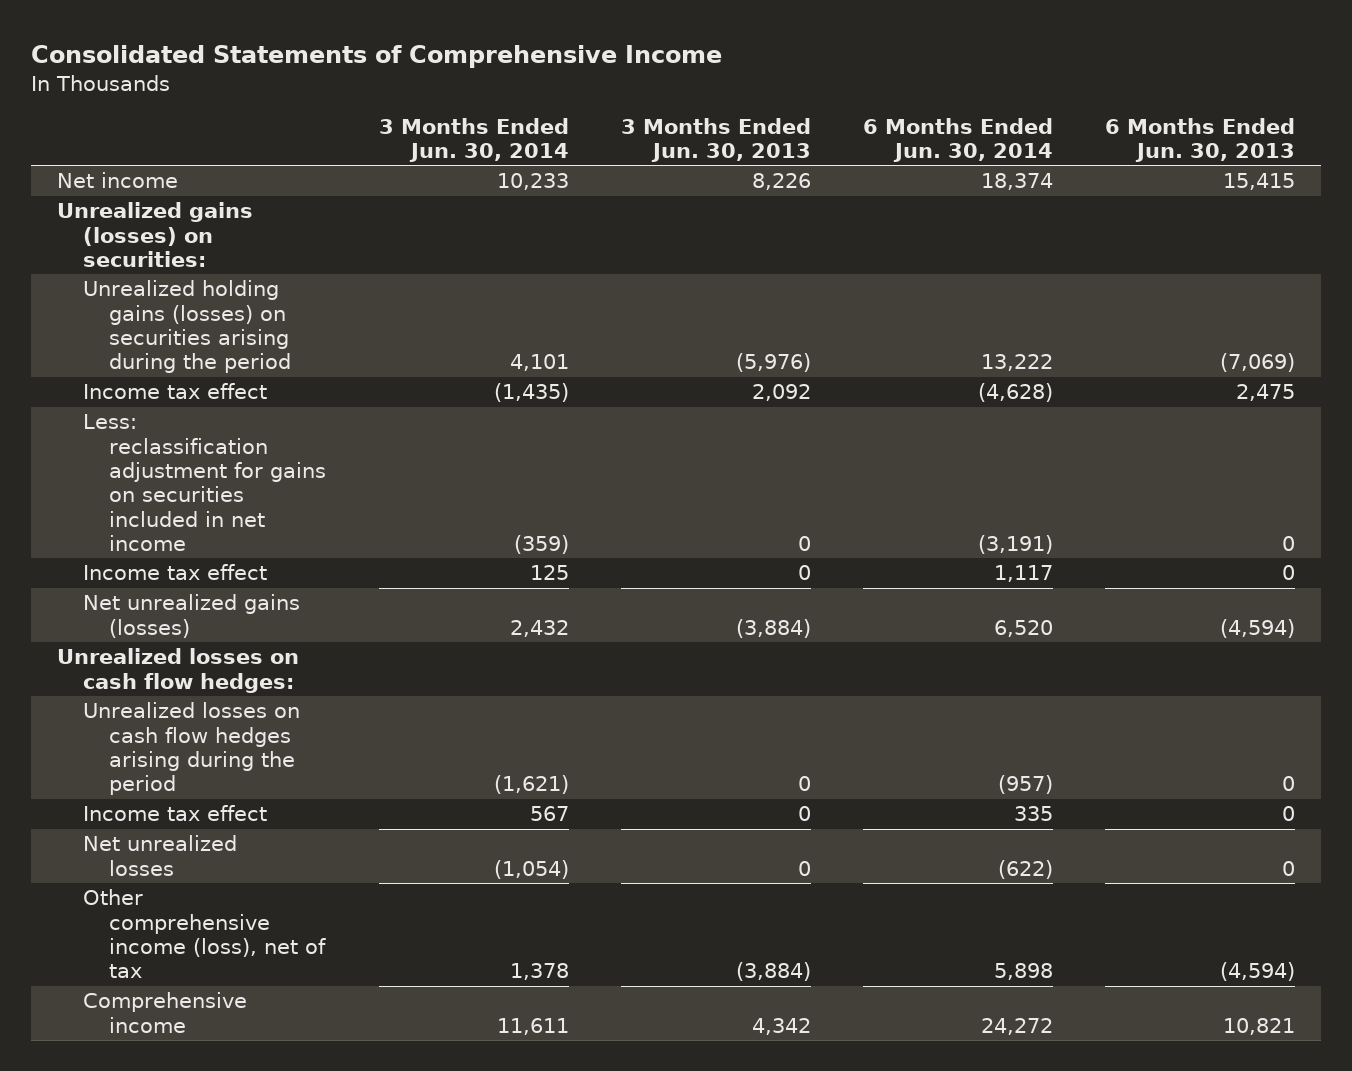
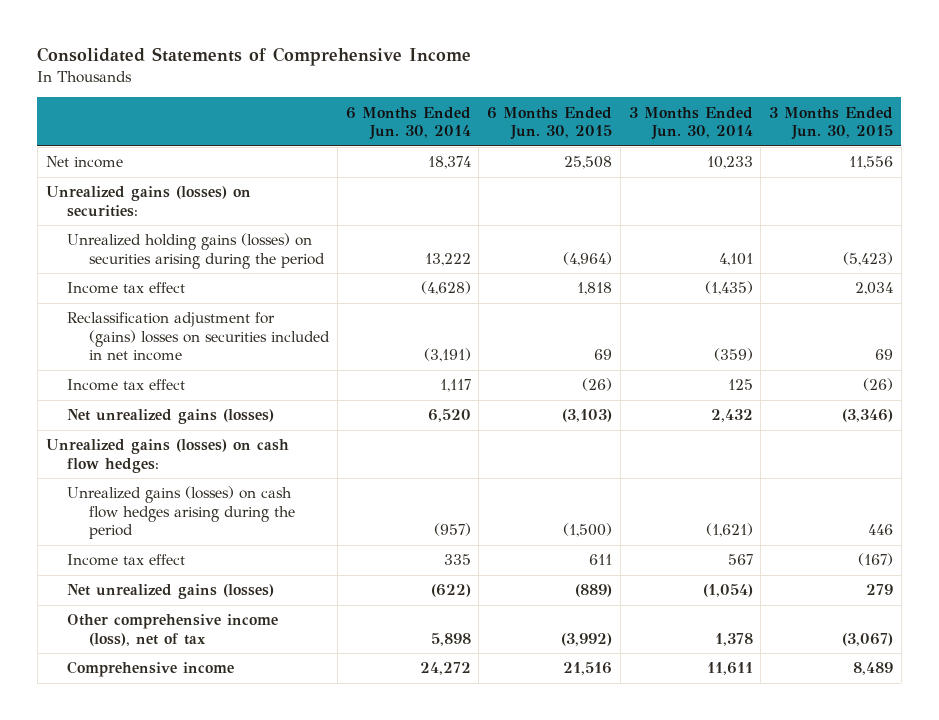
- | 3 Months Ended Jun. 30, 2014 | 3 Months Ended Jun. 30, 2013 | 6 Months Ended Jun. 30, 2014 | 6 Months Ended Jun. 30, 2013
+ | 6 Months Ended Jun. 30, 2014 | 6 Months Ended Jun. 30, 2015 | 3 Months Ended Jun. 30, 2014 | 3 Months Ended Jun. 30, 2015
- Less: reclassification adjustment for gains on securities included in net income | (359) | 0 | (3,191) | 0
+ Reclassification adjustment for (gains) losses on securities included in net income | (3,191) | 69 | (359) | 69
- Unrealized losses on cash flow hedges:
- Unrealized losses on cash flow hedges arising during the period | (1,621) | 0 | (957) | 0
+ Unrealized gains (losses) on cash flow hedges:
+ Unrealized gains (losses) on cash flow hedges arising during the period | (957) | (1,500) | (1,621) | 446
- Net unrealized losses | (1,054) | 0 | (622) | 0
+ Net unrealized gains (losses) | (622) | (889) | (1,054) | 279

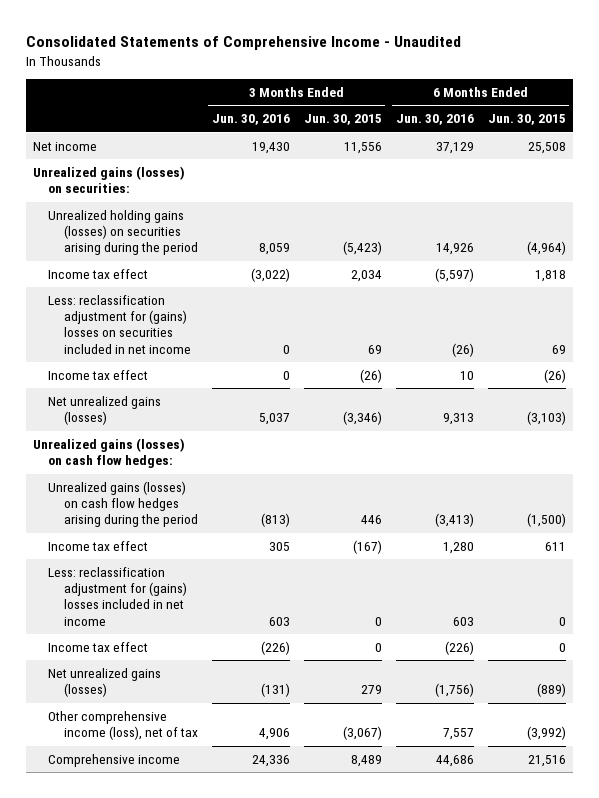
- Consolidated Statements of Comprehensive Income
+ Consolidated Statements of Comprehensive Income - Unaudited
- | 6 Months Ended Jun. 30, 2014 | 6 Months Ended Jun. 30, 2015 | 3 Months Ended Jun. 30, 2014 | 3 Months Ended Jun. 30, 2015
+ | 3 Months Ended Jun. 30, 2016 | 3 Months Ended Jun. 30, 2015 | 6 Months Ended Jun. 30, 2016 | 6 Months Ended Jun. 30, 2015
- Reclassification adjustment for (gains) losses on securities included in net income | (3,191) | 69 | (359) | 69
+ Less: reclassification adjustment for (gains) losses on securities included in net income | 0 | 69 | (26) | 69
+ Less: reclassification adjustment for (gains) losses included in net income | 603 | 0 | 603 | 0
+ Income tax effect | (226) | 0 | (226) | 0

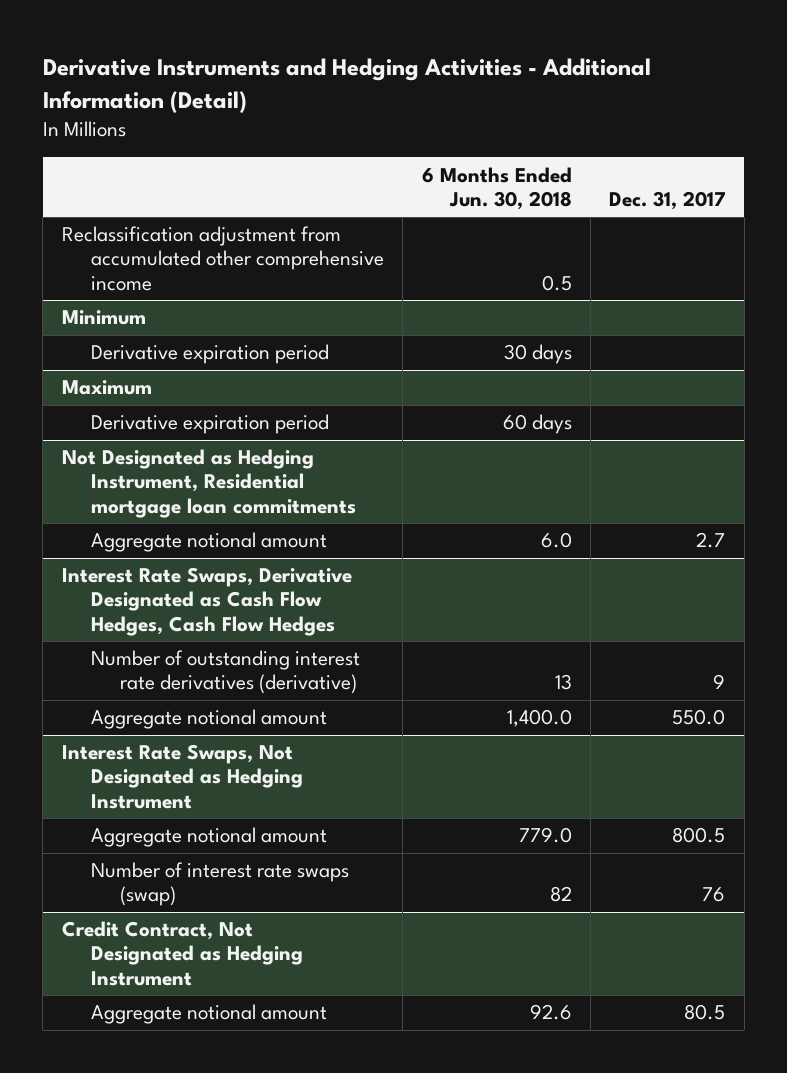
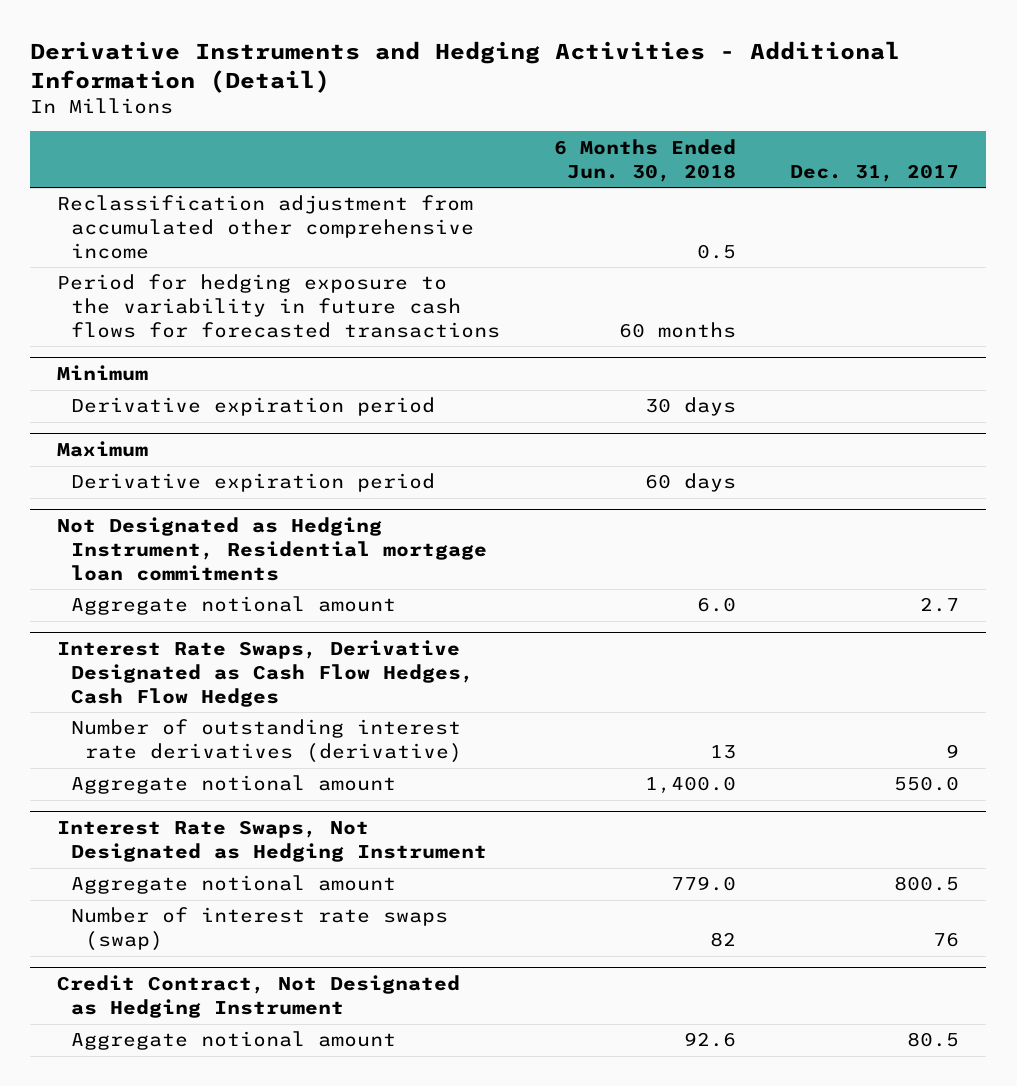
+ Period for hedging exposure to the variability in future cash flows for forecasted transactions | 60 months |

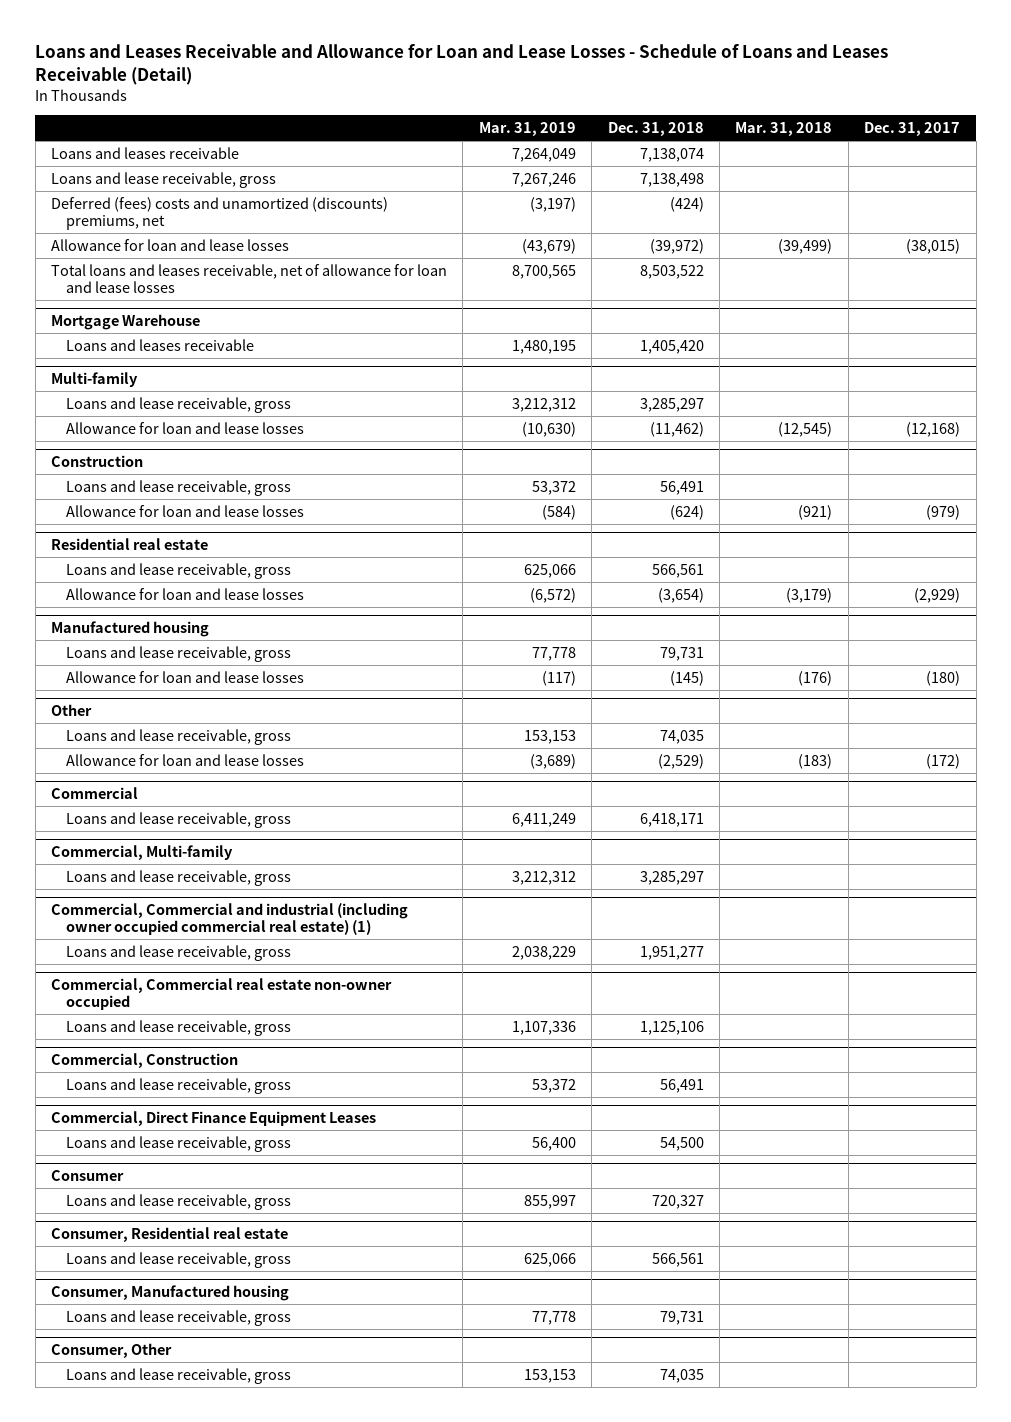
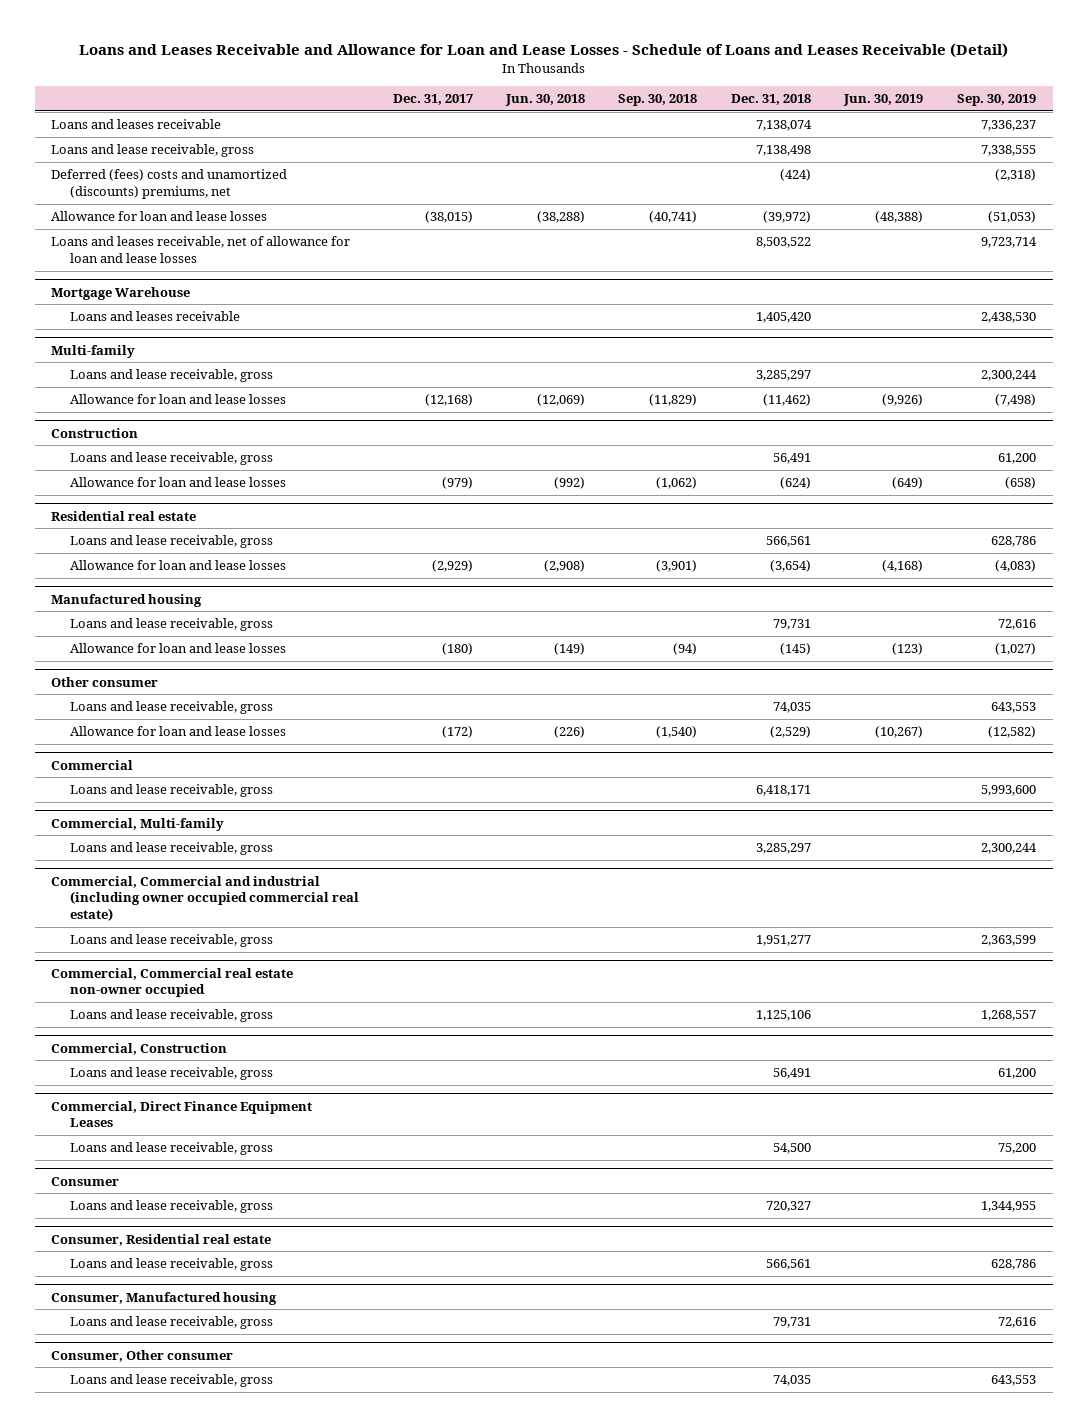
- | Mar. 31, 2019 | Dec. 31, 2018 | Mar. 31, 2018 | Dec. 31, 2017
+ | Dec. 31, 2017 | Jun. 30, 2018 | Sep. 30, 2018 | Dec. 31, 2018 | Jun. 30, 2019 | Sep. 30, 2019
- Total loans and leases receivable, net of allowance for loan and lease losses | 8,700,565 | 8,503,522 | |
+ Loans and leases receivable, net of allowance for loan and lease losses | | | | 8,503,522 | | 9,723,714
- Other
+ Other consumer
- Commercial, Commercial and industrial (including owner occupied commercial real estate) (1)
+ Commercial, Commercial and industrial (including owner occupied commercial real estate)
- Consumer, Other
+ Consumer, Other consumer

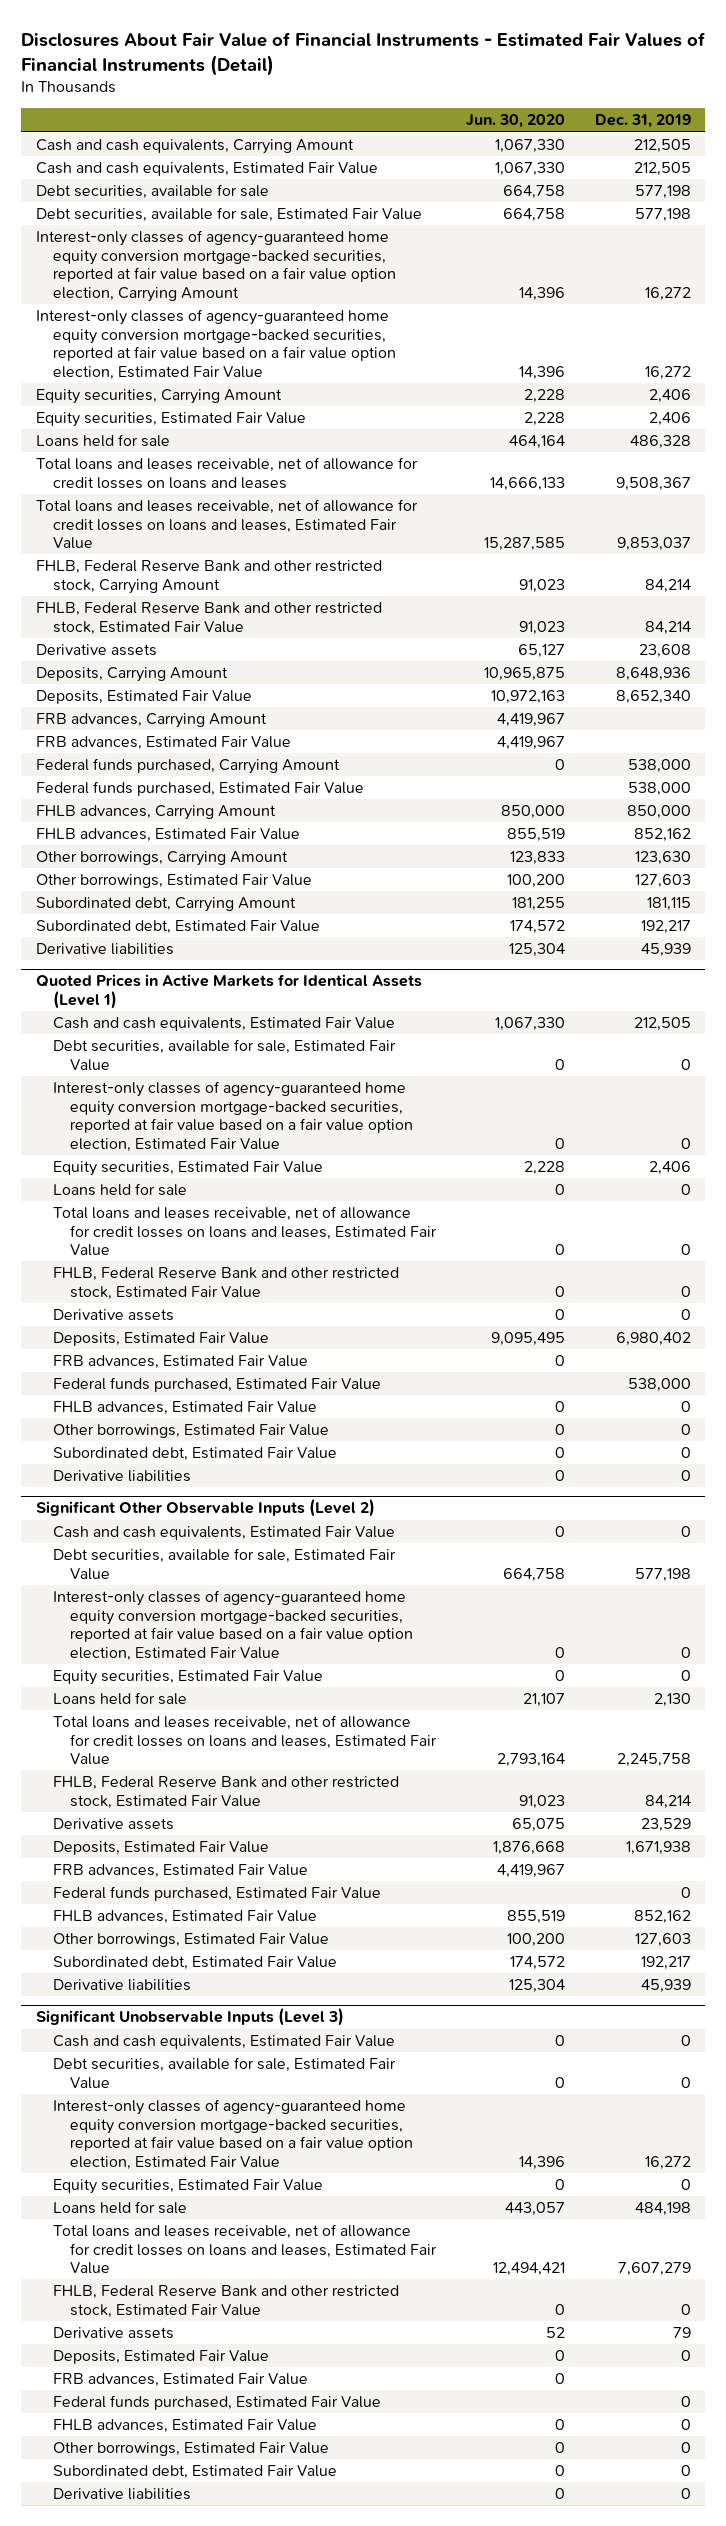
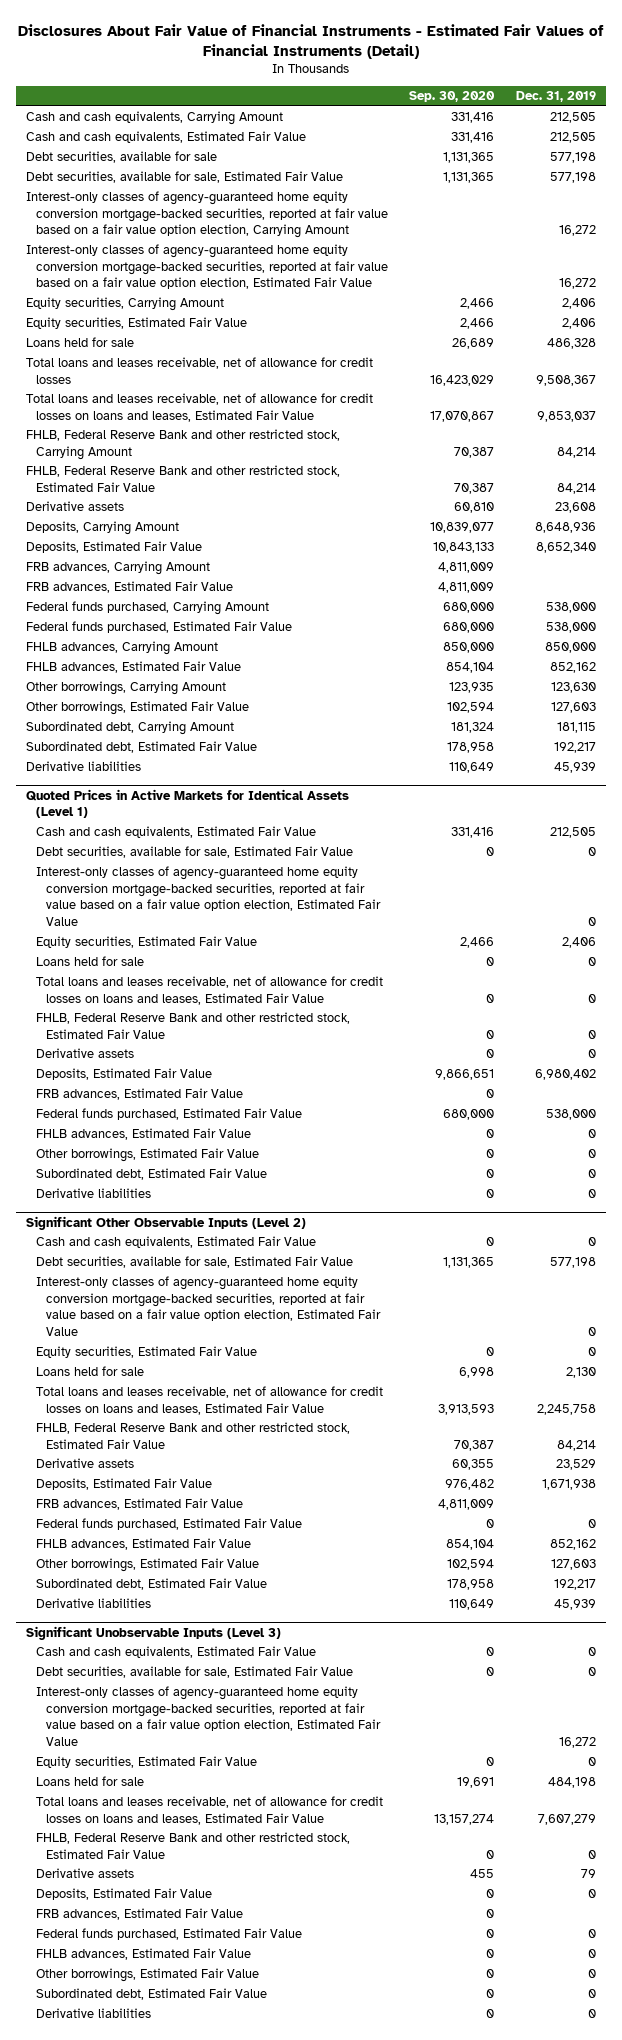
- | Jun. 30, 2020 | Dec. 31, 2019
+ | Sep. 30, 2020 | Dec. 31, 2019
- Total loans and leases receivable, net of allowance for credit losses on loans and leases | 14,666,133 | 9,508,367
+ Total loans and leases receivable, net of allowance for credit losses | 16,423,029 | 9,508,367

